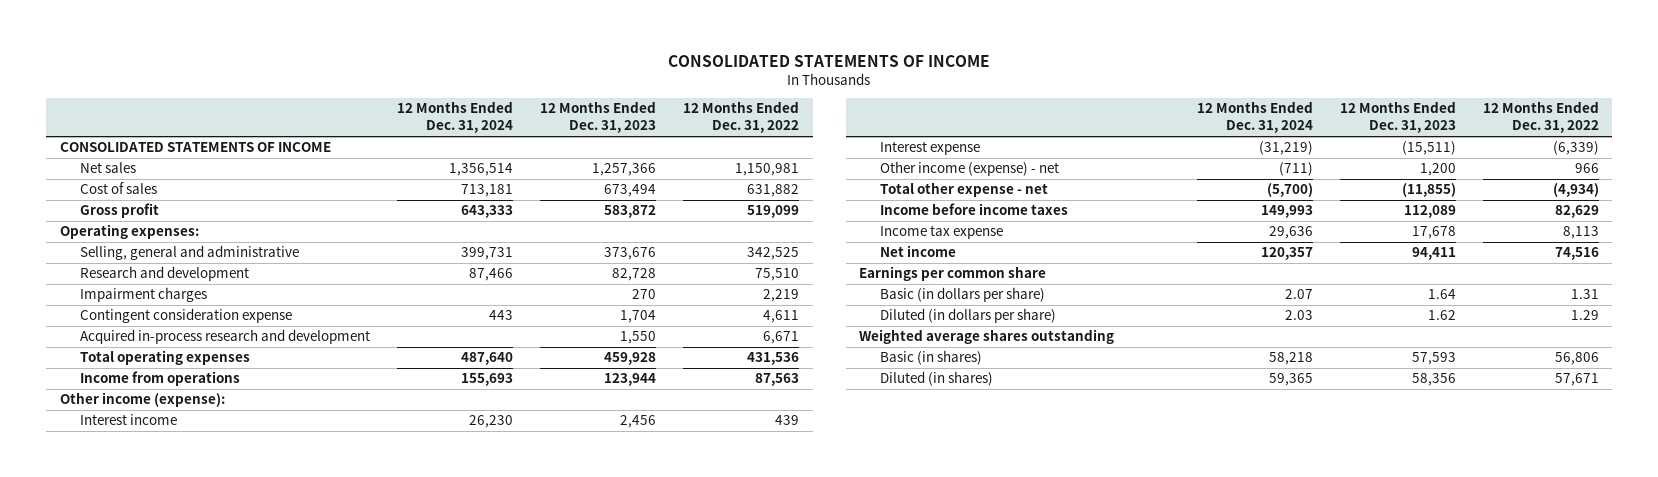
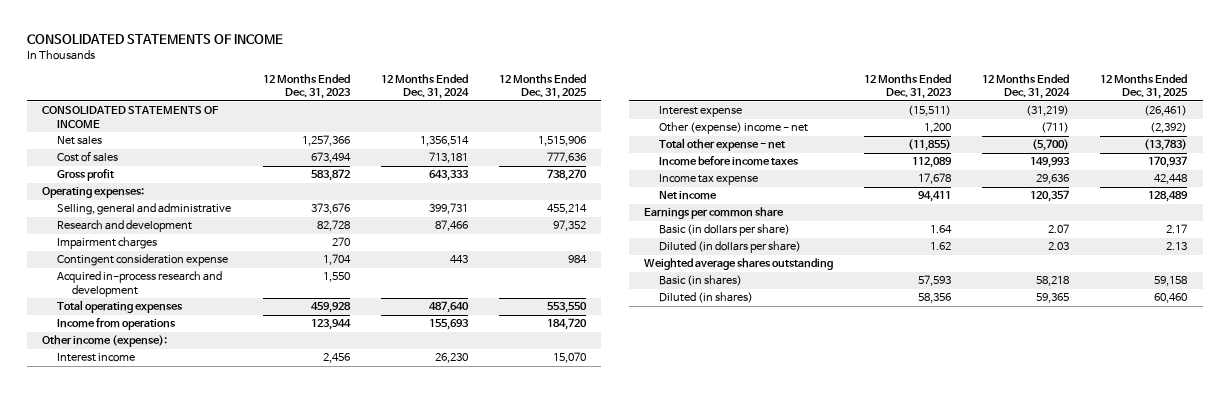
- | 12 Months Ended Dec. 31, 2024 | 12 Months Ended Dec. 31, 2023 | 12 Months Ended Dec. 31, 2022
+ | 12 Months Ended Dec. 31, 2023 | 12 Months Ended Dec. 31, 2024 | 12 Months Ended Dec. 31, 2025
- Other income (expense) - net | (711) | 1,200 | 966
+ Other (expense) income - net | 1,200 | (711) | (2,392)

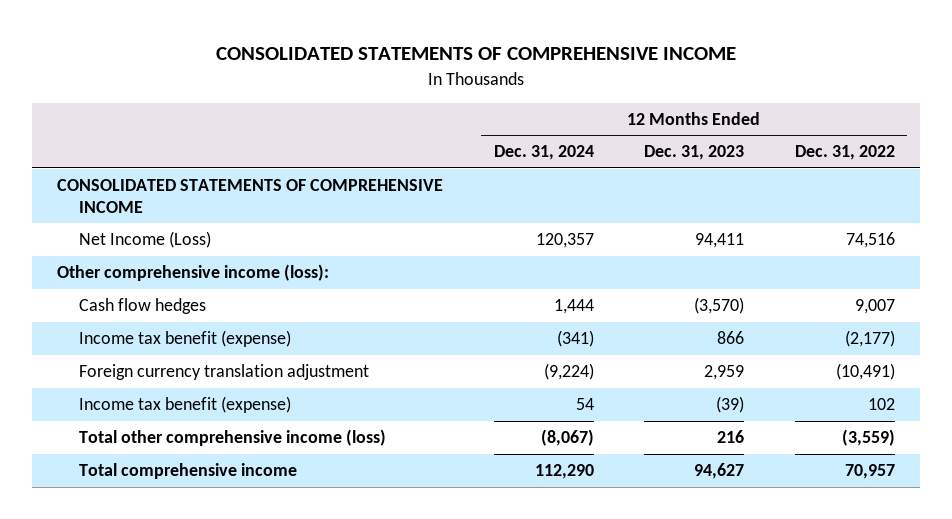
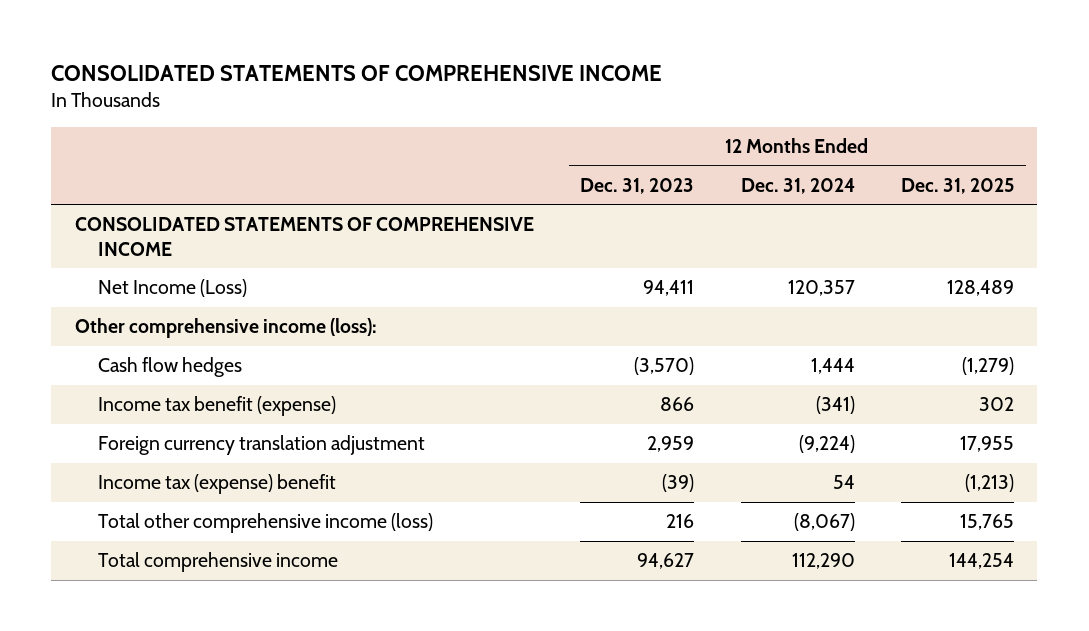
- | 12 Months Ended Dec. 31, 2024 | 12 Months Ended Dec. 31, 2023 | 12 Months Ended Dec. 31, 2022
+ | 12 Months Ended Dec. 31, 2023 | 12 Months Ended Dec. 31, 2024 | 12 Months Ended Dec. 31, 2025
- Income tax benefit (expense) | 54 | (39) | 102
+ Income tax (expense) benefit | (39) | 54 | (1,213)

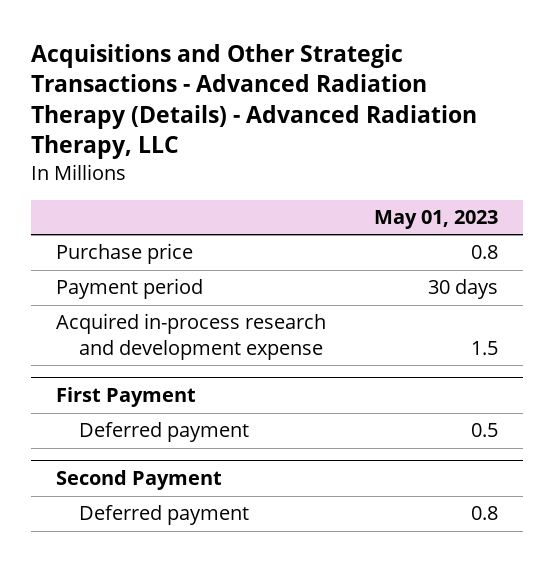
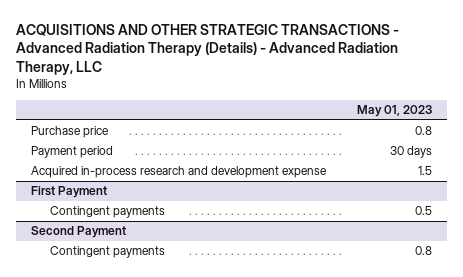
- Acquisitions and Other Strategic Transactions - Advanced Radiation Therapy (Details) - Advanced Radiation Therapy, LLC
+ ACQUISITIONS AND OTHER STRATEGIC TRANSACTIONS - Advanced Radiation Therapy (Details) - Advanced Radiation Therapy, LLC
@ First Payment
- Deferred payment | 0.5
+ Contingent payments | 0.5
@ Second Payment
- Deferred payment | 0.8
+ Contingent payments | 0.8

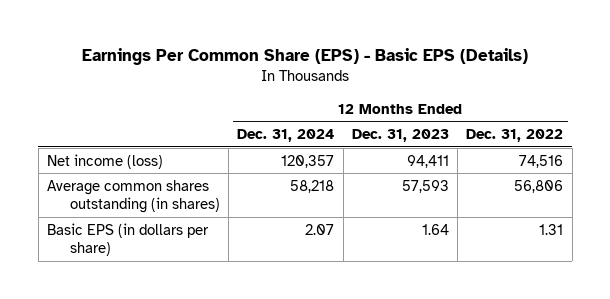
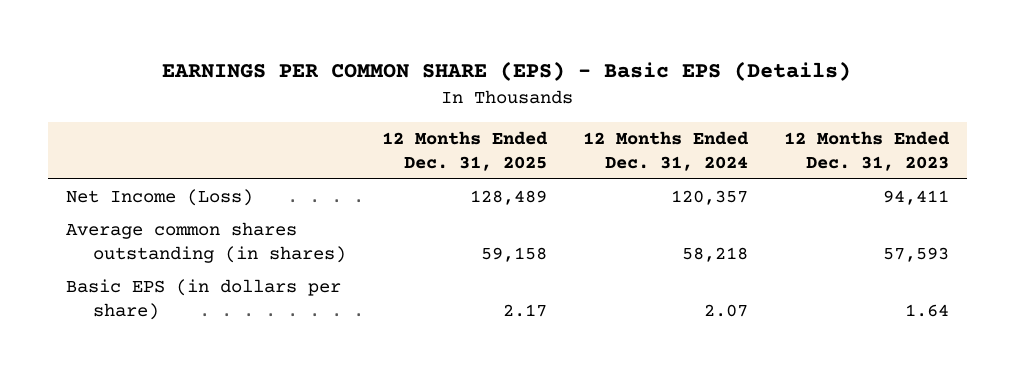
- Earnings Per Common Share (EPS) - Basic EPS (Details)
+ EARNINGS PER COMMON SHARE (EPS) - Basic EPS (Details)
- | 12 Months Ended Dec. 31, 2024 | 12 Months Ended Dec. 31, 2023 | 12 Months Ended Dec. 31, 2022
+ | 12 Months Ended Dec. 31, 2025 | 12 Months Ended Dec. 31, 2024 | 12 Months Ended Dec. 31, 2023
- Net income (loss) | 120,357 | 94,411 | 74,516
+ Net Income (Loss) | 128,489 | 120,357 | 94,411

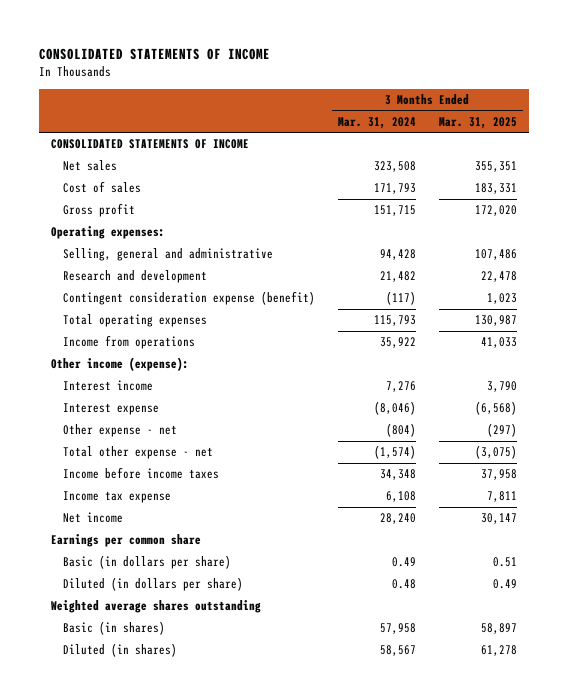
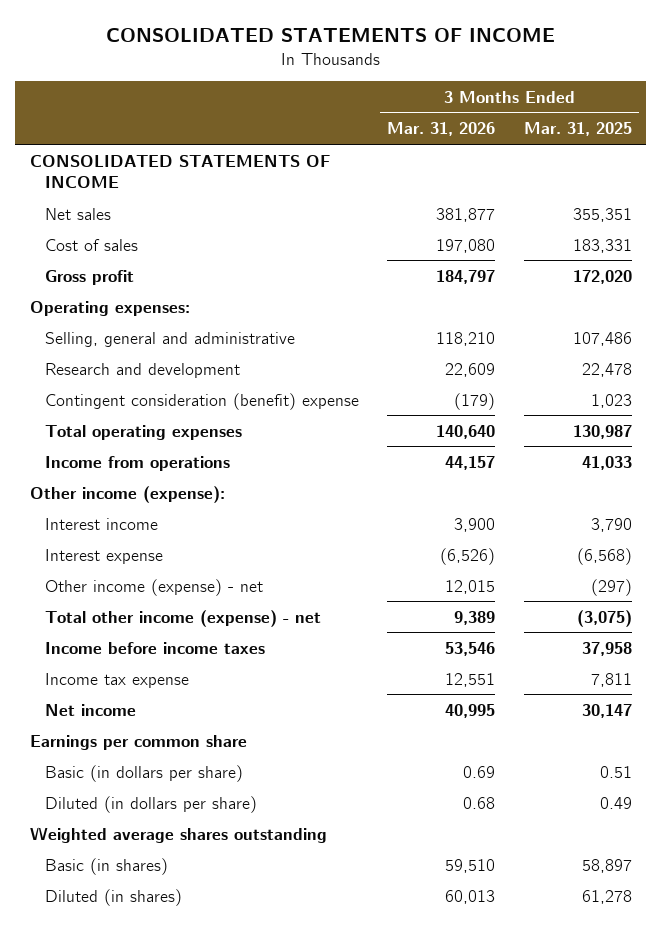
- | 3 Months Ended Mar. 31, 2024 | 3 Months Ended Mar. 31, 2025
+ | 3 Months Ended Mar. 31, 2026 | 3 Months Ended Mar. 31, 2025
- Contingent consideration expense (benefit) | (117) | 1,023
+ Contingent consideration (benefit) expense | (179) | 1,023
- Other expense - net | (804) | (297)
- Total other expense - net | (1,574) | (3,075)
+ Other income (expense) - net | 12,015 | (297)
+ Total other income (expense) - net | 9,389 | (3,075)

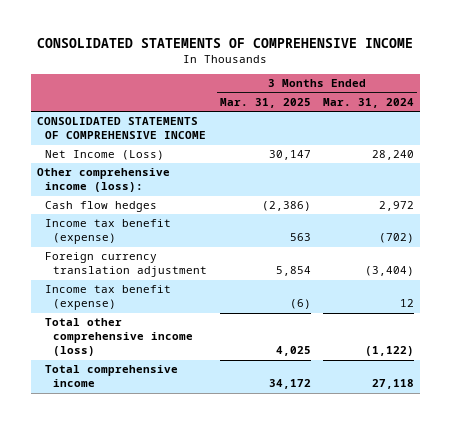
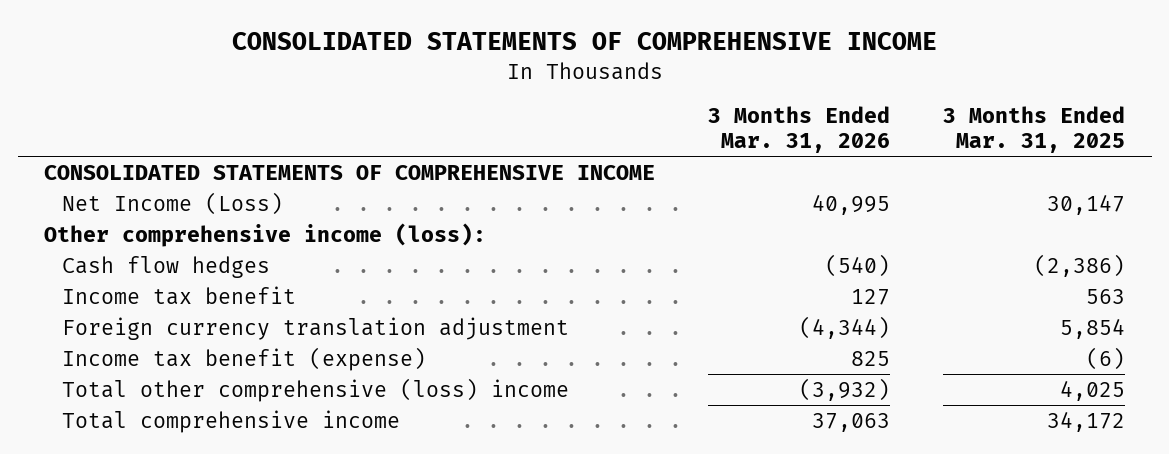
- | 3 Months Ended Mar. 31, 2025 | 3 Months Ended Mar. 31, 2024
+ | 3 Months Ended Mar. 31, 2026 | 3 Months Ended Mar. 31, 2025
- Income tax benefit (expense) | 563 | (702)
+ Income tax benefit | 127 | 563
- Total other comprehensive income (loss) | 4,025 | (1,122)
+ Total other comprehensive (loss) income | (3,932) | 4,025

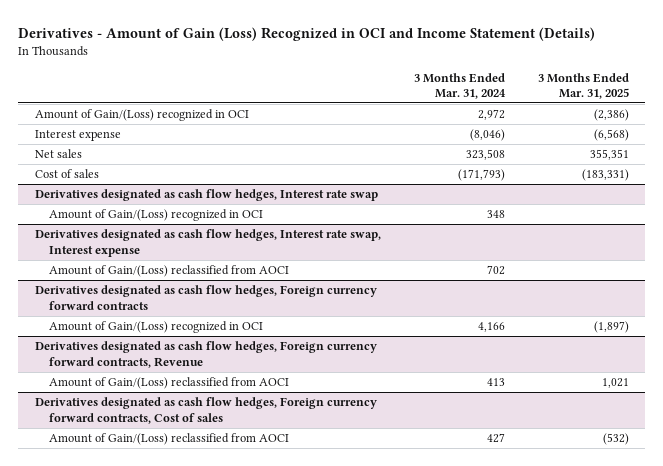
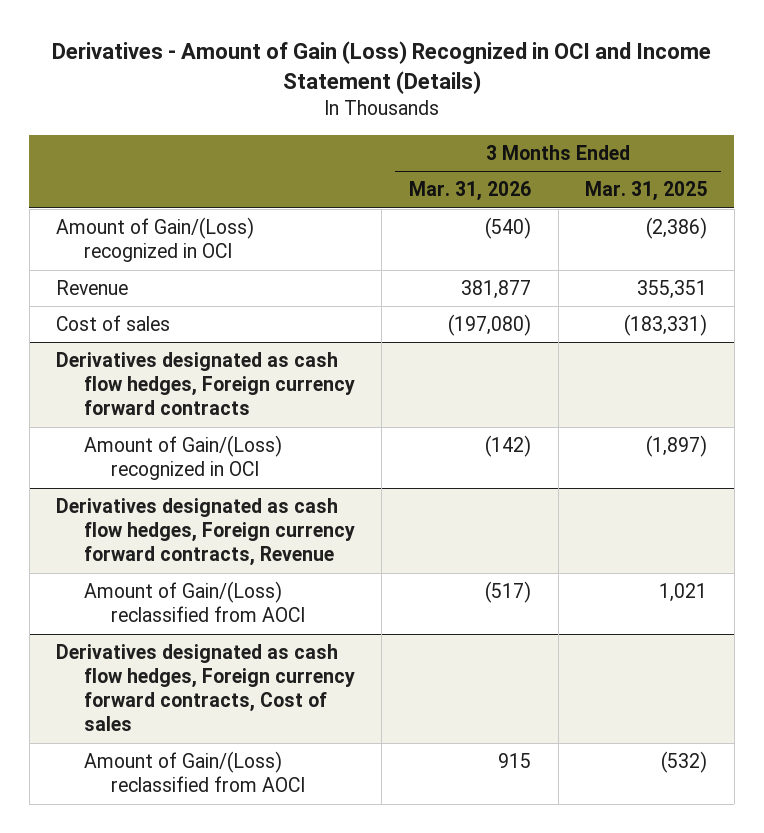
- | 3 Months Ended Mar. 31, 2024 | 3 Months Ended Mar. 31, 2025
+ | 3 Months Ended Mar. 31, 2026 | 3 Months Ended Mar. 31, 2025
- Interest expense | (8,046) | (6,568)
- Net sales | 323,508 | 355,351
+ Revenue | 381,877 | 355,351
- Derivatives designated as cash flow hedges, Interest rate swap
- Amount of Gain/(Loss) recognized in OCI | 348 |
- Derivatives designated as cash flow hedges, Interest rate swap, Interest expense
- Amount of Gain/(Loss) reclassified from AOCI | 702 |

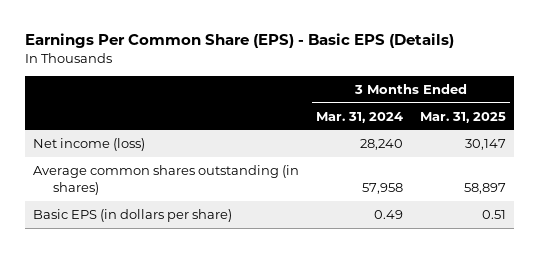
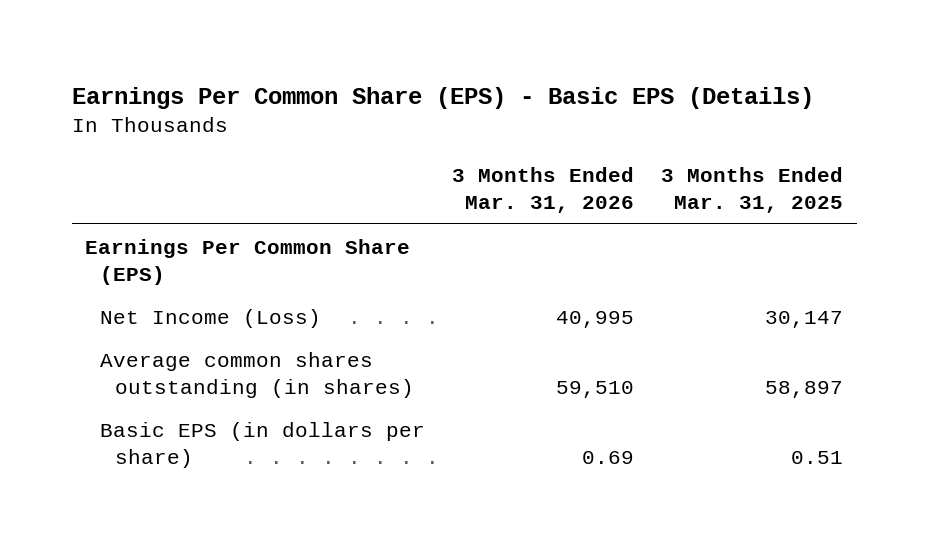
- | 3 Months Ended Mar. 31, 2024 | 3 Months Ended Mar. 31, 2025
+ | 3 Months Ended Mar. 31, 2026 | 3 Months Ended Mar. 31, 2025
- Net income (loss) | 28,240 | 30,147
+ Earnings Per Common Share (EPS)
+ Net Income (Loss) | 40,995 | 30,147

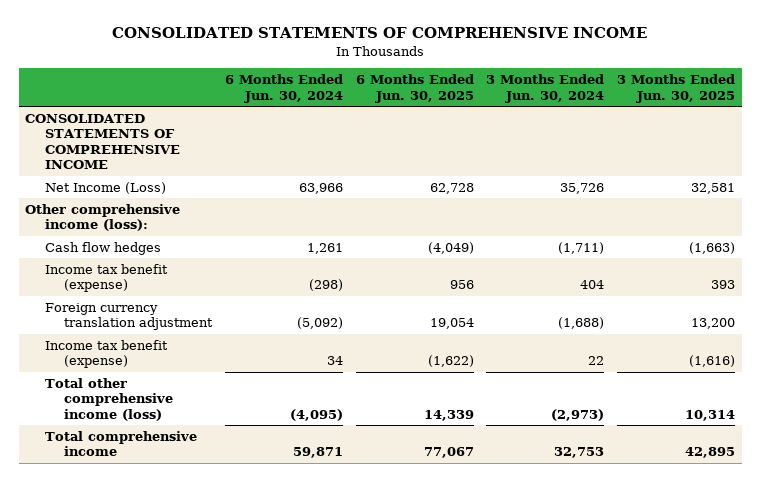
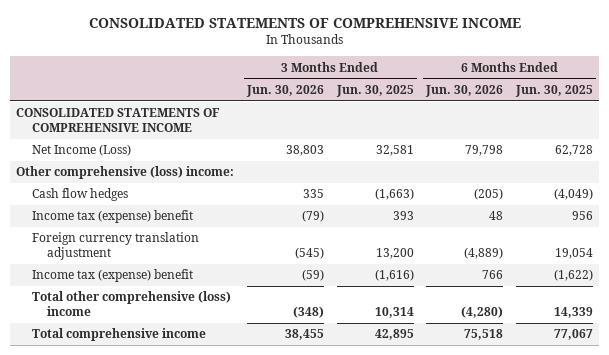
- | 6 Months Ended Jun. 30, 2024 | 6 Months Ended Jun. 30, 2025 | 3 Months Ended Jun. 30, 2024 | 3 Months Ended Jun. 30, 2025
+ | 3 Months Ended Jun. 30, 2026 | 3 Months Ended Jun. 30, 2025 | 6 Months Ended Jun. 30, 2026 | 6 Months Ended Jun. 30, 2025
- Other comprehensive income (loss):
+ Other comprehensive (loss) income:
- Income tax benefit (expense) | (298) | 956 | 404 | 393
+ Income tax (expense) benefit | (79) | 393 | 48 | 956
- Income tax benefit (expense) | 34 | (1,622) | 22 | (1,616)
- Total other comprehensive income (loss) | (4,095) | 14,339 | (2,973) | 10,314
+ Income tax (expense) benefit | (59) | (1,616) | 766 | (1,622)
+ Total other comprehensive (loss) income | (348) | 10,314 | (4,280) | 14,339

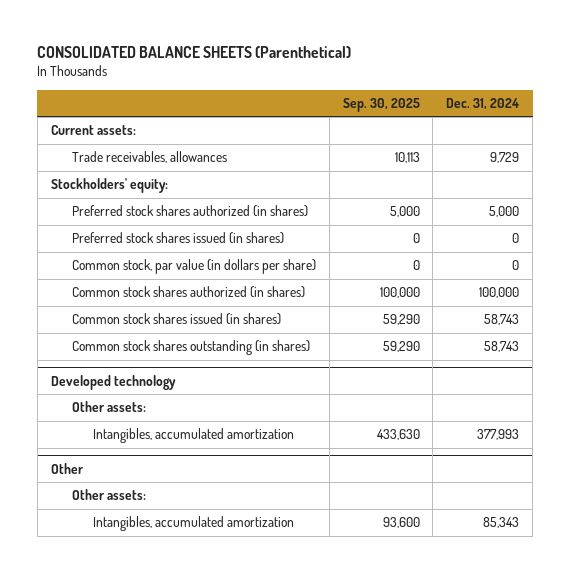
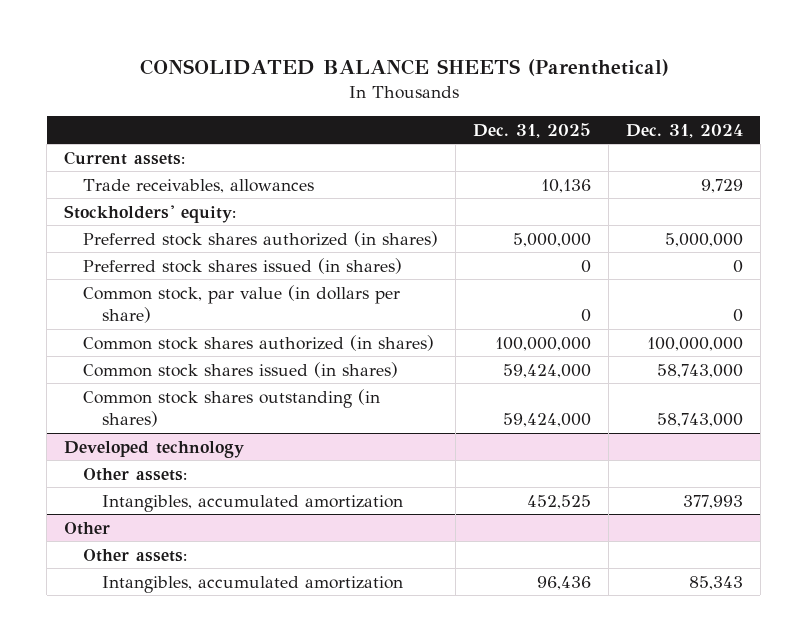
- | Sep. 30, 2025 | Dec. 31, 2024
+ | Dec. 31, 2025 | Dec. 31, 2024
- Preferred stock shares authorized (in shares) | 5,000 | 5,000
+ Preferred stock shares authorized (in shares) | 5,000,000 | 5,000,000
- Common stock shares authorized (in shares) | 100,000 | 100,000
- Common stock shares issued (in shares) | 59,290 | 58,743
- Common stock shares outstanding (in shares) | 59,290 | 58,743
+ Common stock shares authorized (in shares) | 100,000,000 | 100,000,000
+ Common stock shares issued (in shares) | 59,424,000 | 58,743,000
+ Common stock shares outstanding (in shares) | 59,424,000 | 58,743,000

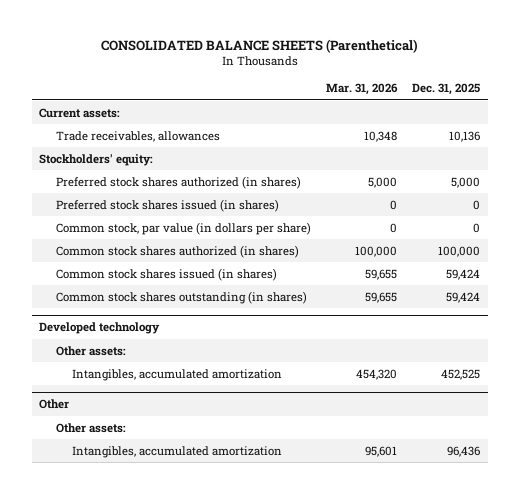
- | Dec. 31, 2025 | Dec. 31, 2024
+ | Mar. 31, 2026 | Dec. 31, 2025
- Preferred stock shares authorized (in shares) | 5,000,000 | 5,000,000
+ Preferred stock shares authorized (in shares) | 5,000 | 5,000
- Common stock shares authorized (in shares) | 100,000,000 | 100,000,000
- Common stock shares issued (in shares) | 59,424,000 | 58,743,000
- Common stock shares outstanding (in shares) | 59,424,000 | 58,743,000
+ Common stock shares authorized (in shares) | 100,000 | 100,000
+ Common stock shares issued (in shares) | 59,655 | 59,424
+ Common stock shares outstanding (in shares) | 59,655 | 59,424

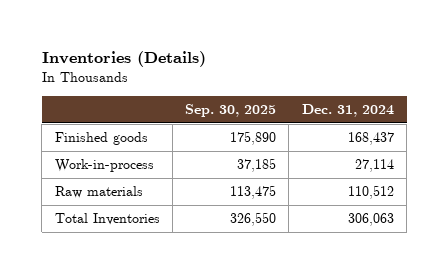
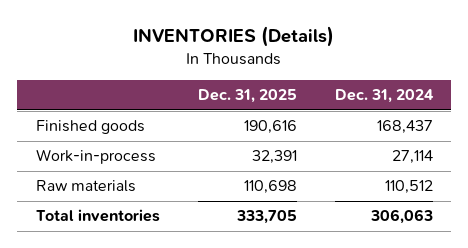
- Inventories (Details)
+ INVENTORIES (Details)
- | Sep. 30, 2025 | Dec. 31, 2024
+ | Dec. 31, 2025 | Dec. 31, 2024
- Total Inventories | 326,550 | 306,063
+ Total inventories | 333,705 | 306,063

